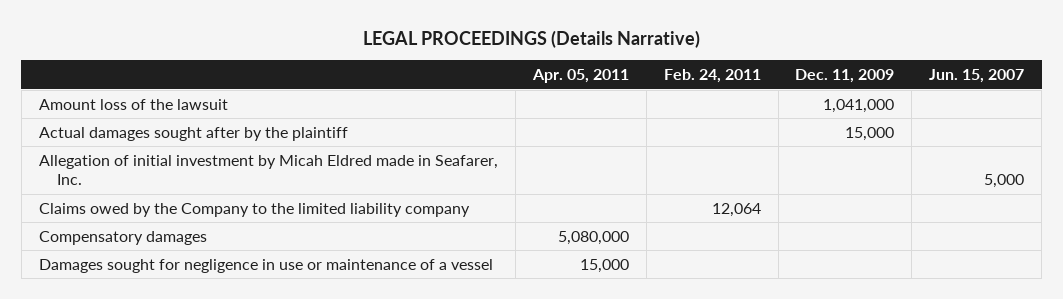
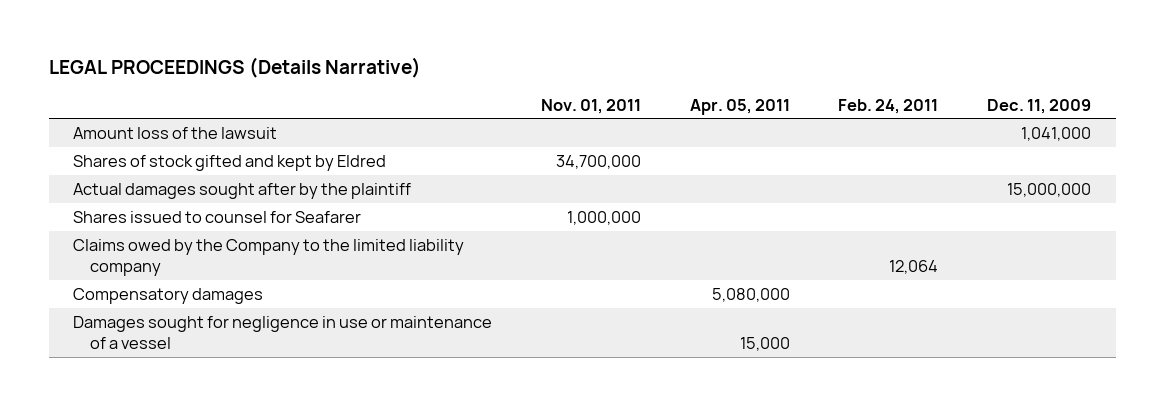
- | Apr. 05, 2011 | Feb. 24, 2011 | Dec. 11, 2009 | Jun. 15, 2007
+ | Nov. 01, 2011 | Apr. 05, 2011 | Feb. 24, 2011 | Dec. 11, 2009
- Actual damages sought after by the plaintiff | | | 15,000 |
- Allegation of initial investment by Micah Eldred made in Seafarer, Inc. | | | | 5,000
+ Shares of stock gifted and kept by Eldred | 34,700,000 | | |
+ Actual damages sought after by the plaintiff | | | | 15,000,000
+ Shares issued to counsel for Seafarer | 1,000,000 | | |

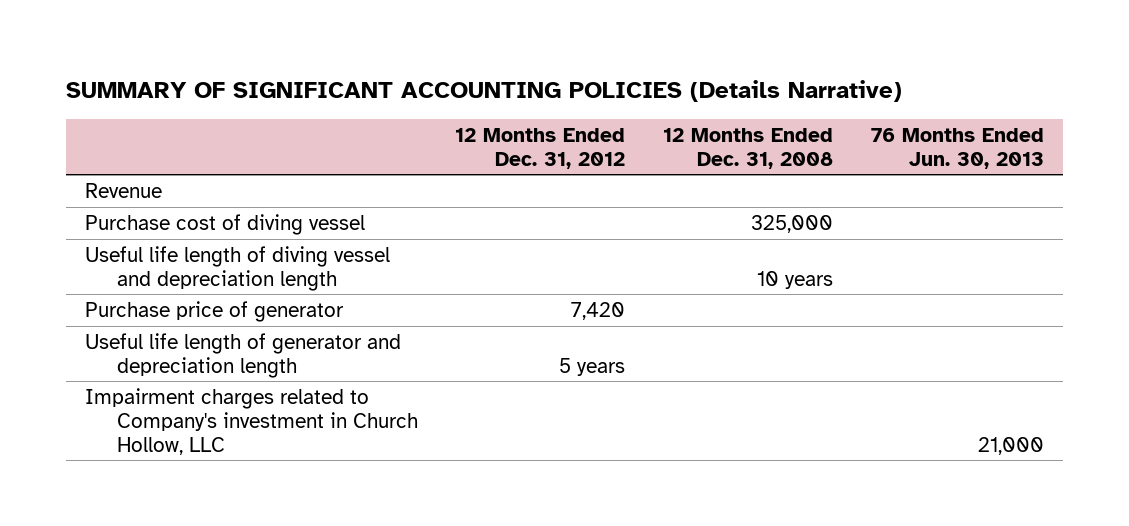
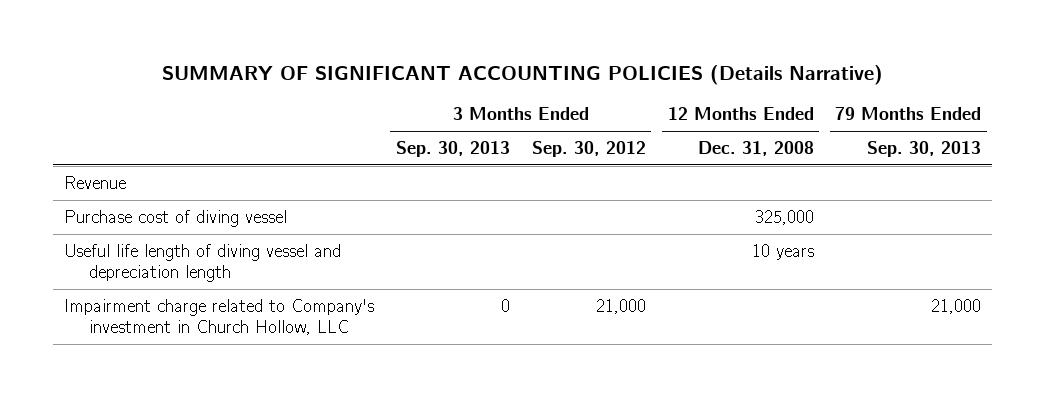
- | 12 Months Ended Dec. 31, 2012 | 12 Months Ended Dec. 31, 2008 | 76 Months Ended Jun. 30, 2013
+ | 3 Months Ended Sep. 30, 2013 | 3 Months Ended Sep. 30, 2012 | 12 Months Ended Dec. 31, 2008 | 79 Months Ended Sep. 30, 2013
- Purchase price of generator | 7,420 | |
- Useful life length of generator and depreciation length | 5 years | |
- Impairment charges related to Company's investment in Church Hollow, LLC | | | 21,000
+ Impairment charge related to Company's investment in Church Hollow, LLC | 0 | 21,000 | | 21,000

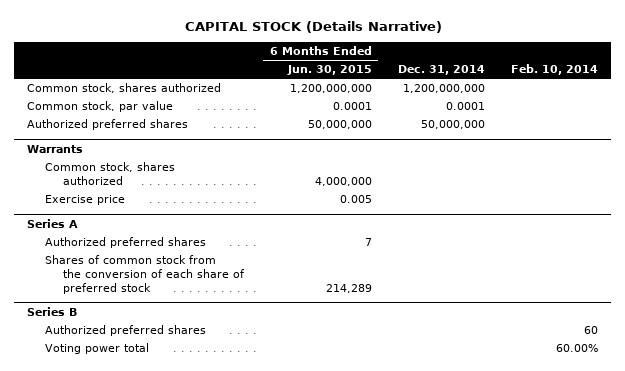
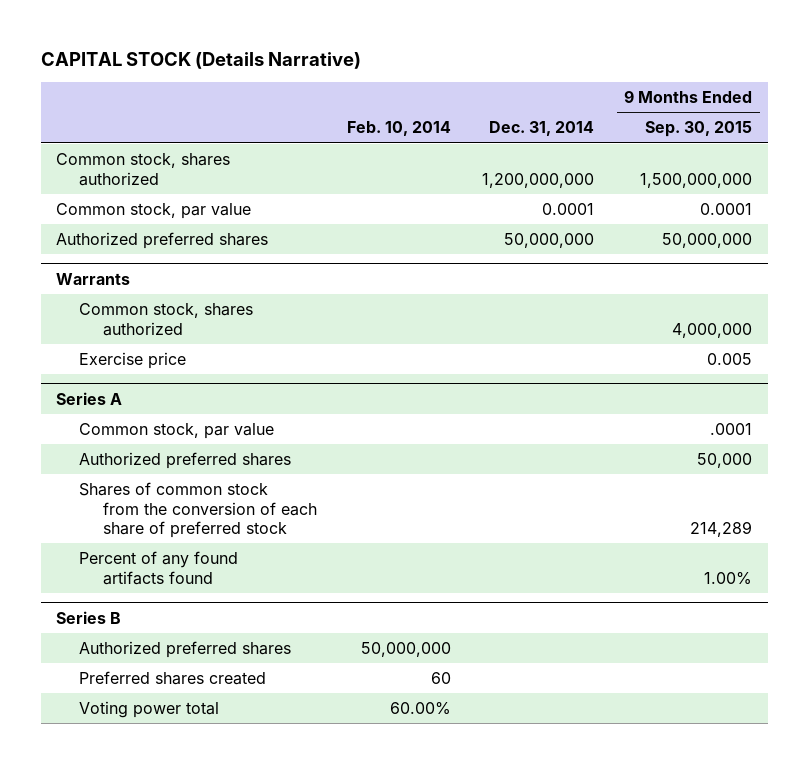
- | 6 Months Ended Jun. 30, 2015 | Dec. 31, 2014 | Feb. 10, 2014
+ | Feb. 10, 2014 | Dec. 31, 2014 | 9 Months Ended Sep. 30, 2015
@ Series A
+ Common stock, par value | | | .0001
+ Percent of any found artifacts found | | | 1.00%
@ Series B
- Authorized preferred shares | | | 60
+ Authorized preferred shares | 50,000,000 | |
+ Preferred shares created | 60 | |

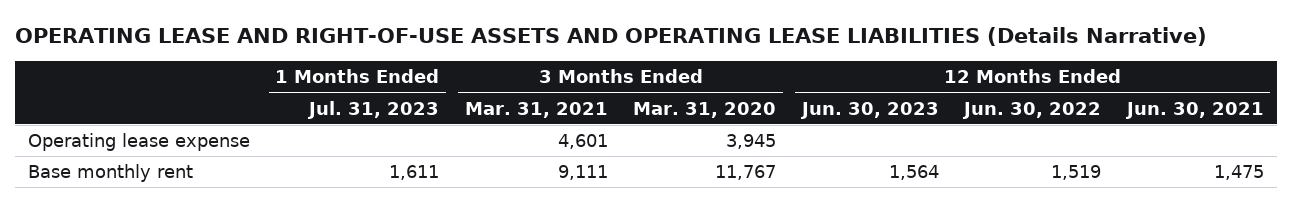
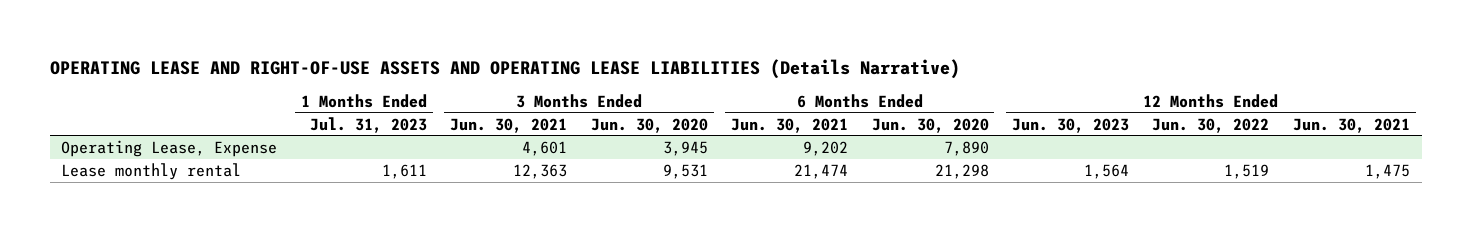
- | 1 Months Ended Jul. 31, 2023 | 3 Months Ended Mar. 31, 2021 | 3 Months Ended Mar. 31, 2020 | 12 Months Ended Jun. 30, 2023 | 12 Months Ended Jun. 30, 2022 | 12 Months Ended Jun. 30, 2021
+ | 1 Months Ended Jul. 31, 2023 | 3 Months Ended Jun. 30, 2021 | 3 Months Ended Jun. 30, 2020 | 6 Months Ended Jun. 30, 2021 | 6 Months Ended Jun. 30, 2020 | 12 Months Ended Jun. 30, 2023 | 12 Months Ended Jun. 30, 2022 | 12 Months Ended Jun. 30, 2021
- Operating lease expense | | 4,601 | 3,945 | | |
- Base monthly rent | 1,611 | 9,111 | 11,767 | 1,564 | 1,519 | 1,475
+ Operating Lease, Expense | | 4,601 | 3,945 | 9,202 | 7,890 | | |
+ Lease monthly rental | 1,611 | 12,363 | 9,531 | 21,474 | 21,298 | 1,564 | 1,519 | 1,475

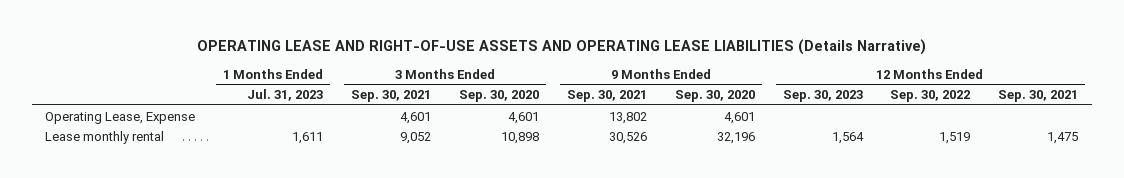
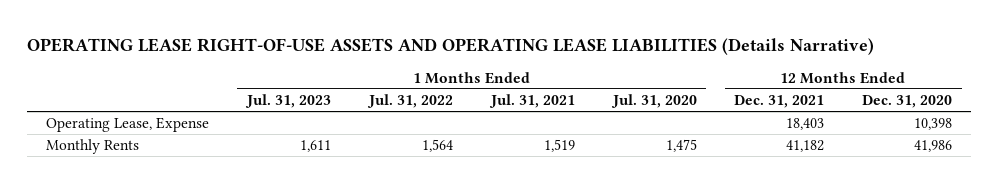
- OPERATING LEASE AND RIGHT-OF-USE ASSETS AND OPERATING LEASE LIABILITIES (Details Narrative)
+ OPERATING LEASE RIGHT-OF-USE ASSETS AND OPERATING LEASE LIABILITIES (Details Narrative)
- | 1 Months Ended Jul. 31, 2023 | 3 Months Ended Sep. 30, 2021 | 3 Months Ended Sep. 30, 2020 | 9 Months Ended Sep. 30, 2021 | 9 Months Ended Sep. 30, 2020 | 12 Months Ended Sep. 30, 2023 | 12 Months Ended Sep. 30, 2022 | 12 Months Ended Sep. 30, 2021
+ | 1 Months Ended Jul. 31, 2023 | 1 Months Ended Jul. 31, 2022 | 1 Months Ended Jul. 31, 2021 | 1 Months Ended Jul. 31, 2020 | 12 Months Ended Dec. 31, 2021 | 12 Months Ended Dec. 31, 2020
- Lease monthly rental | 1,611 | 9,052 | 10,898 | 30,526 | 32,196 | 1,564 | 1,519 | 1,475
+ Monthly Rents | 1,611 | 1,564 | 1,519 | 1,475 | 41,182 | 41,986

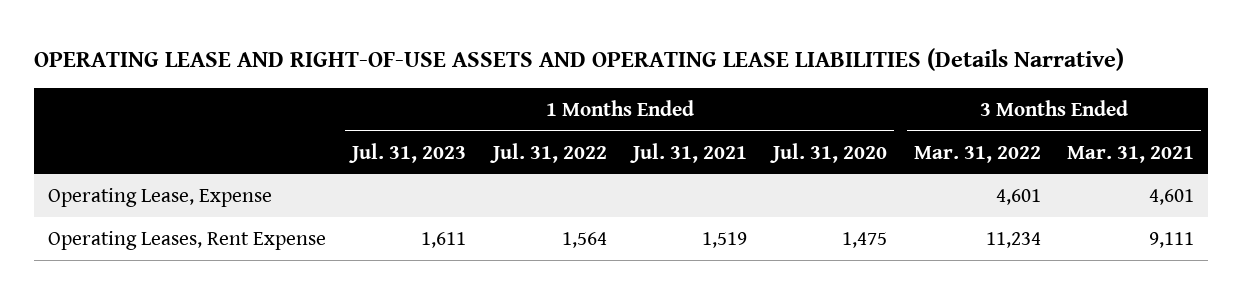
- OPERATING LEASE RIGHT-OF-USE ASSETS AND OPERATING LEASE LIABILITIES (Details Narrative)
+ OPERATING LEASE AND RIGHT-OF-USE ASSETS AND OPERATING LEASE LIABILITIES (Details Narrative)
- | 1 Months Ended Jul. 31, 2023 | 1 Months Ended Jul. 31, 2022 | 1 Months Ended Jul. 31, 2021 | 1 Months Ended Jul. 31, 2020 | 12 Months Ended Dec. 31, 2021 | 12 Months Ended Dec. 31, 2020
+ | 1 Months Ended Jul. 31, 2023 | 1 Months Ended Jul. 31, 2022 | 1 Months Ended Jul. 31, 2021 | 1 Months Ended Jul. 31, 2020 | 3 Months Ended Mar. 31, 2022 | 3 Months Ended Mar. 31, 2021
- Monthly Rents | 1,611 | 1,564 | 1,519 | 1,475 | 41,182 | 41,986
+ Operating Leases, Rent Expense | 1,611 | 1,564 | 1,519 | 1,475 | 11,234 | 9,111

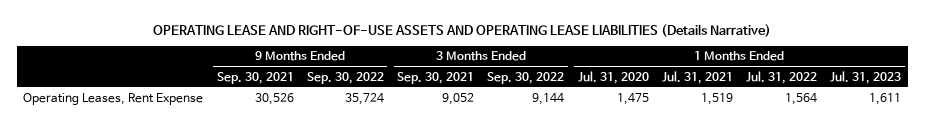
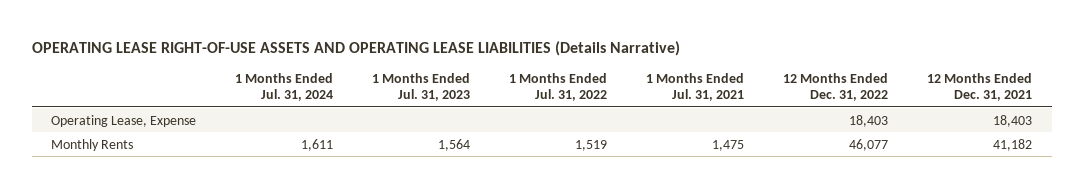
- OPERATING LEASE AND RIGHT-OF-USE ASSETS AND OPERATING LEASE LIABILITIES (Details Narrative)
+ OPERATING LEASE RIGHT-OF-USE ASSETS AND OPERATING LEASE LIABILITIES (Details Narrative)
- | 9 Months Ended Sep. 30, 2021 | 9 Months Ended Sep. 30, 2022 | 3 Months Ended Sep. 30, 2021 | 3 Months Ended Sep. 30, 2022 | 1 Months Ended Jul. 31, 2020 | 1 Months Ended Jul. 31, 2021 | 1 Months Ended Jul. 31, 2022 | 1 Months Ended Jul. 31, 2023
+ | 1 Months Ended Jul. 31, 2024 | 1 Months Ended Jul. 31, 2023 | 1 Months Ended Jul. 31, 2022 | 1 Months Ended Jul. 31, 2021 | 12 Months Ended Dec. 31, 2022 | 12 Months Ended Dec. 31, 2021
- Operating Leases, Rent Expense | 30,526 | 35,724 | 9,052 | 9,144 | 1,475 | 1,519 | 1,564 | 1,611
+ Operating Lease, Expense | | | | | 18,403 | 18,403
+ Monthly Rents | 1,611 | 1,564 | 1,519 | 1,475 | 46,077 | 41,182

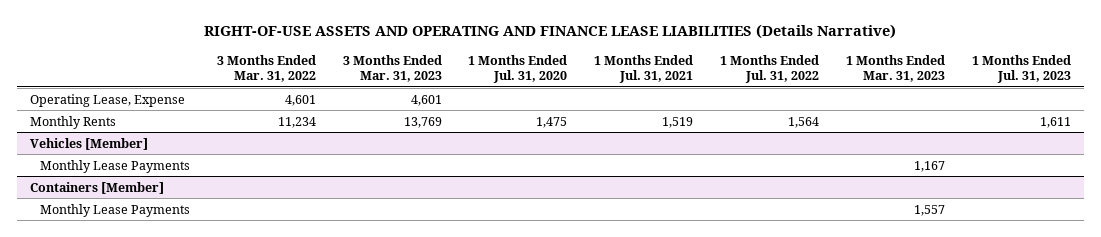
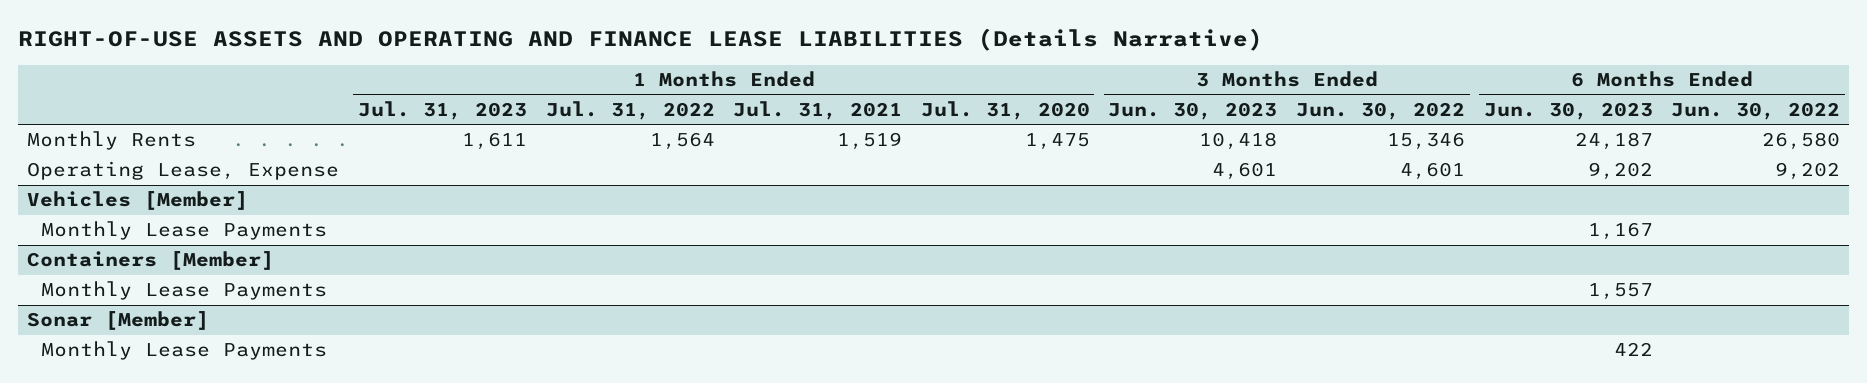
- | 3 Months Ended Mar. 31, 2022 | 3 Months Ended Mar. 31, 2023 | 1 Months Ended Jul. 31, 2020 | 1 Months Ended Jul. 31, 2021 | 1 Months Ended Jul. 31, 2022 | 1 Months Ended Mar. 31, 2023 | 1 Months Ended Jul. 31, 2023
+ | 1 Months Ended Jul. 31, 2023 | 1 Months Ended Jul. 31, 2022 | 1 Months Ended Jul. 31, 2021 | 1 Months Ended Jul. 31, 2020 | 3 Months Ended Jun. 30, 2023 | 3 Months Ended Jun. 30, 2022 | 6 Months Ended Jun. 30, 2023 | 6 Months Ended Jun. 30, 2022
moved down: Operating Lease, Expense | | | | | 4,601 | 4,601 | 9,202 | 9,202
+ Sonar [Member]
+ Monthly Lease Payments | | | | | | | 422 |

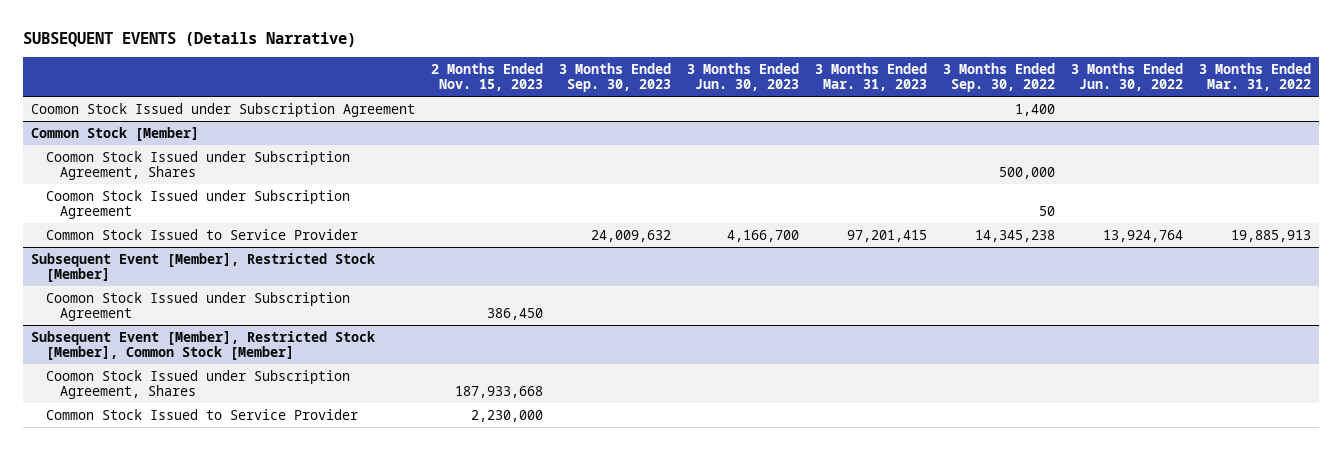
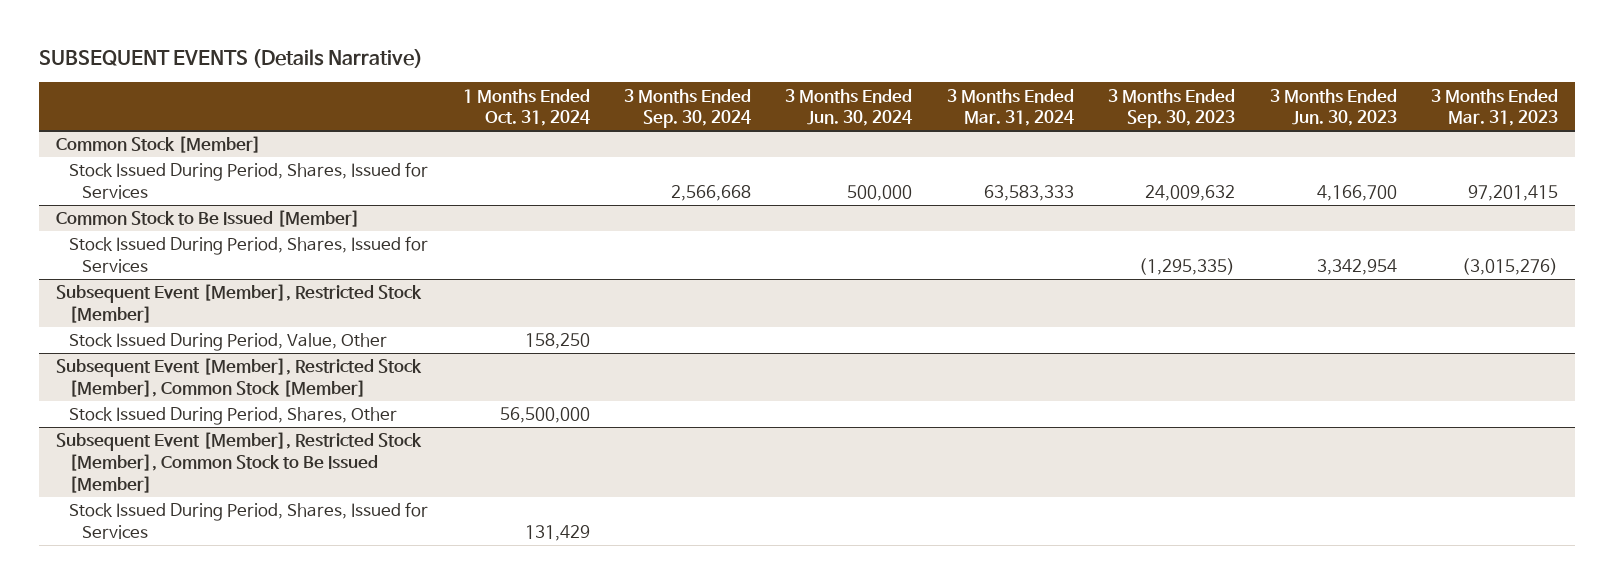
- | 2 Months Ended Nov. 15, 2023 | 3 Months Ended Sep. 30, 2023 | 3 Months Ended Jun. 30, 2023 | 3 Months Ended Mar. 31, 2023 | 3 Months Ended Sep. 30, 2022 | 3 Months Ended Jun. 30, 2022 | 3 Months Ended Mar. 31, 2022
+ | 1 Months Ended Oct. 31, 2024 | 3 Months Ended Sep. 30, 2024 | 3 Months Ended Jun. 30, 2024 | 3 Months Ended Mar. 31, 2024 | 3 Months Ended Sep. 30, 2023 | 3 Months Ended Jun. 30, 2023 | 3 Months Ended Mar. 31, 2023
- Coomon Stock Issued under Subscription Agreement | | | | | 1,400 | |
@ Common Stock [Member]
- Coomon Stock Issued under Subscription Agreement, Shares | | | | | 500,000 | |
- Coomon Stock Issued under Subscription Agreement | | | | | 50 | |
- Common Stock Issued to Service Provider | | 24,009,632 | 4,166,700 | 97,201,415 | 14,345,238 | 13,924,764 | 19,885,913
+ Stock Issued During Period, Shares, Issued for Services | | 2,566,668 | 500,000 | 63,583,333 | 24,009,632 | 4,166,700 | 97,201,415
+ Common Stock to Be Issued [Member]
+ Stock Issued During Period, Shares, Issued for Services | | | | | (1,295,335) | 3,342,954 | (3,015,276)
@ Subsequent Event [Member], Restricted Stock [Member]
- Coomon Stock Issued under Subscription Agreement | 386,450 | | | | | |
+ Stock Issued During Period, Value, Other | 158,250 | | | | | |
@ Subsequent Event [Member], Restricted Stock [Member], Common Stock [Member]
- Coomon Stock Issued under Subscription Agreement, Shares | 187,933,668 | | | | | |
- Common Stock Issued to Service Provider | 2,230,000 | | | | | |
+ Stock Issued During Period, Shares, Other | 56,500,000 | | | | | |
+ Subsequent Event [Member], Restricted Stock [Member], Common Stock to Be Issued [Member]
+ Stock Issued During Period, Shares, Issued for Services | 131,429 | | | | | |

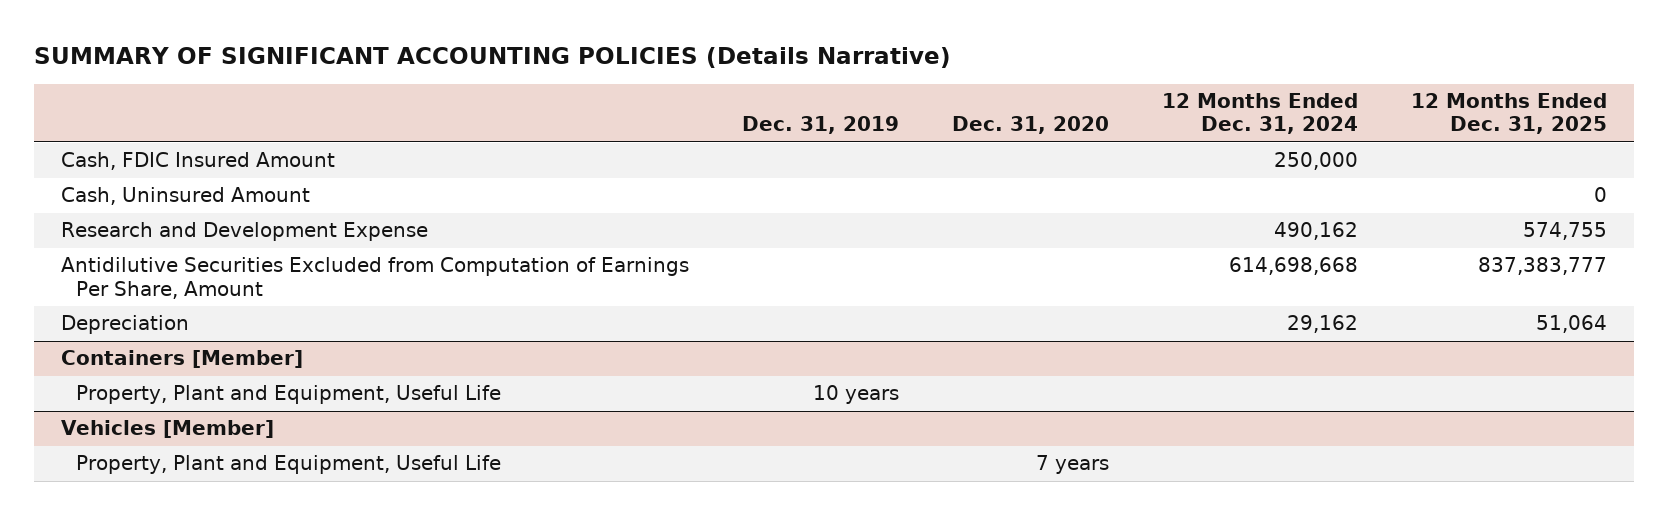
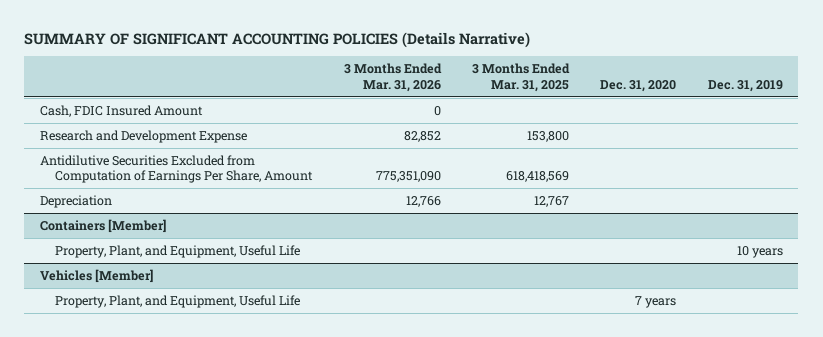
- | Dec. 31, 2019 | Dec. 31, 2020 | 12 Months Ended Dec. 31, 2024 | 12 Months Ended Dec. 31, 2025
+ | 3 Months Ended Mar. 31, 2026 | 3 Months Ended Mar. 31, 2025 | Dec. 31, 2020 | Dec. 31, 2019
- Cash, Uninsured Amount | | | | 0
@ Containers [Member]
- Property, Plant and Equipment, Useful Life | 10 years | | |
+ Property, Plant, and Equipment, Useful Life | | | | 10 years
@ Vehicles [Member]
- Property, Plant and Equipment, Useful Life | | 7 years | |
+ Property, Plant, and Equipment, Useful Life | | | 7 years |

